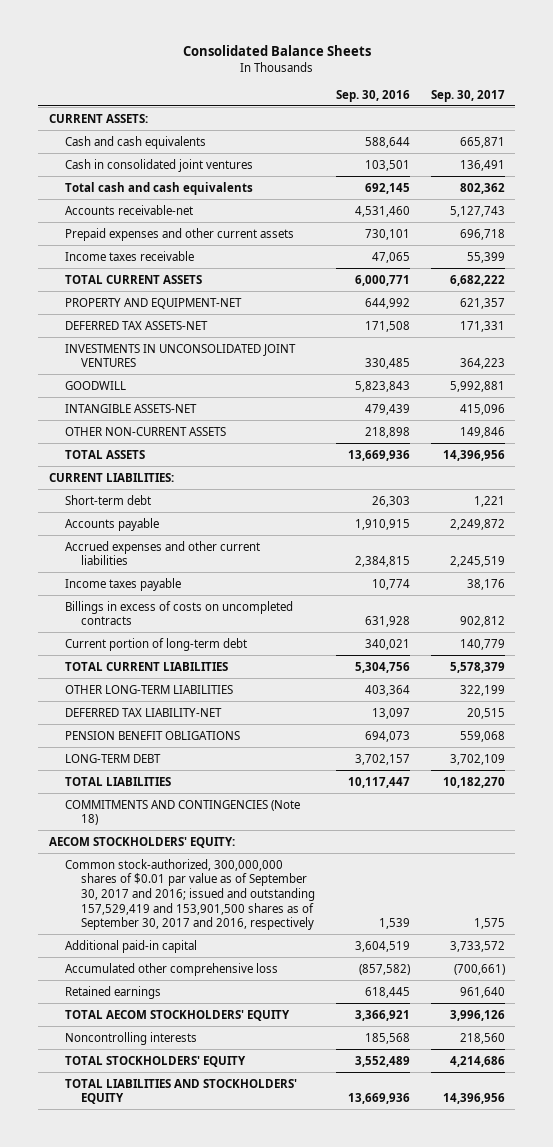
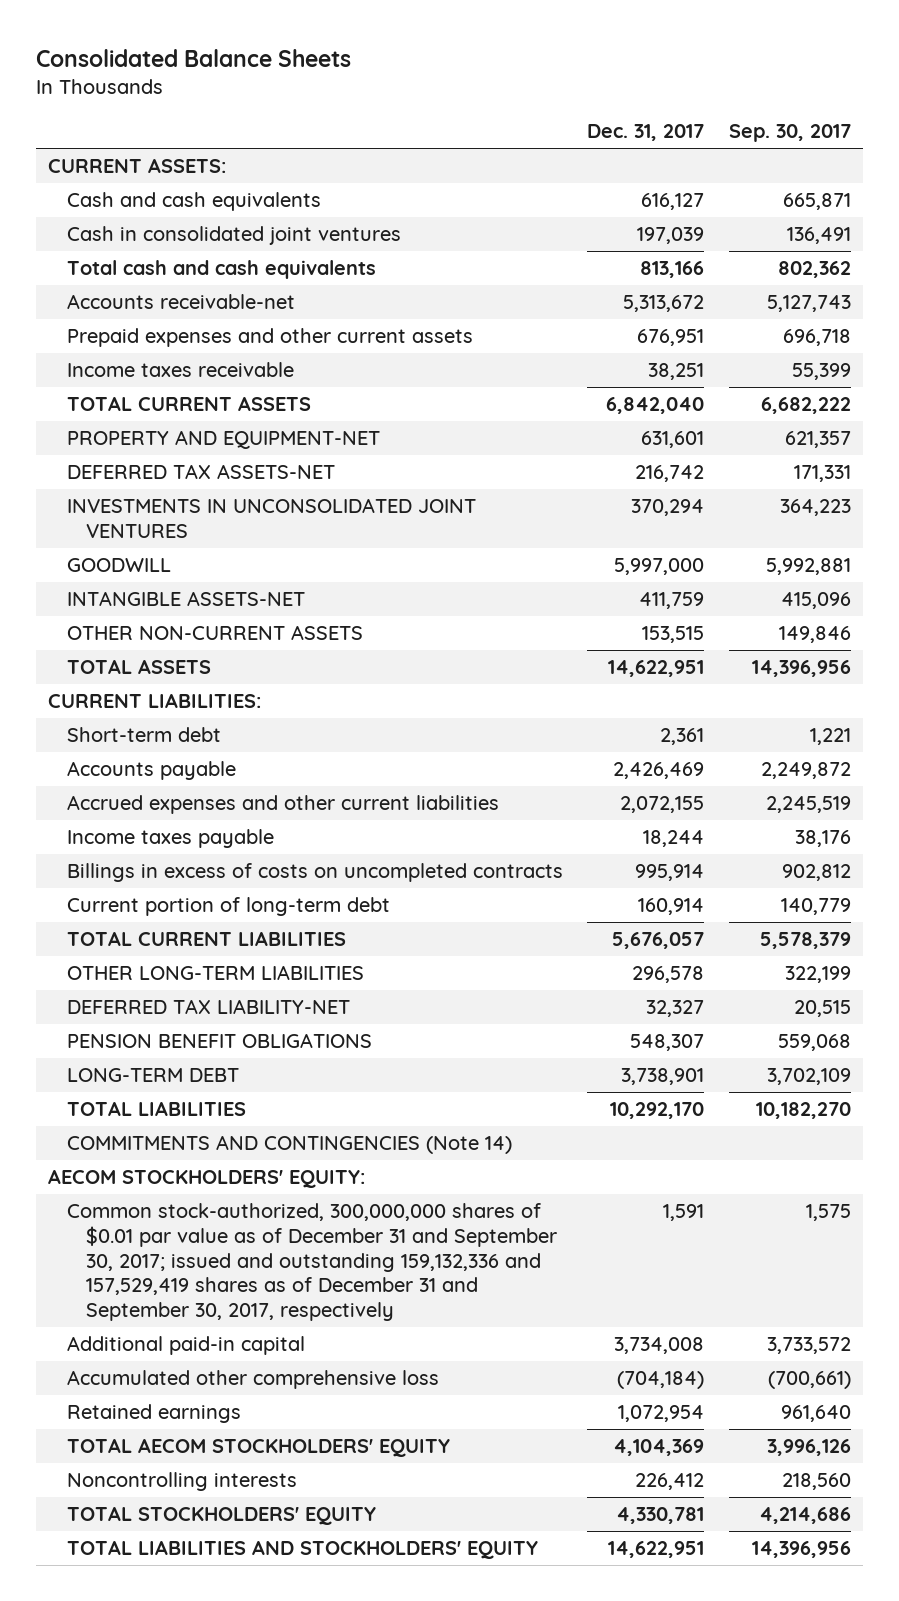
- | Sep. 30, 2016 | Sep. 30, 2017
+ | Dec. 31, 2017 | Sep. 30, 2017
- COMMITMENTS AND CONTINGENCIES (Note 18)
+ COMMITMENTS AND CONTINGENCIES (Note 14)
- Common stock-authorized, 300,000,000 shares of $0.01 par value as of September 30, 2017 and 2016; issued and outstanding 157,529,419 and 153,901,500 shares as of September 30, 2017 and 2016, respectively | 1,539 | 1,575
+ Common stock-authorized, 300,000,000 shares of $0.01 par value as of December 31 and September 30, 2017; issued and outstanding 159,132,336 and 157,529,419 shares as of December 31 and September 30, 2017, respectively | 1,591 | 1,575

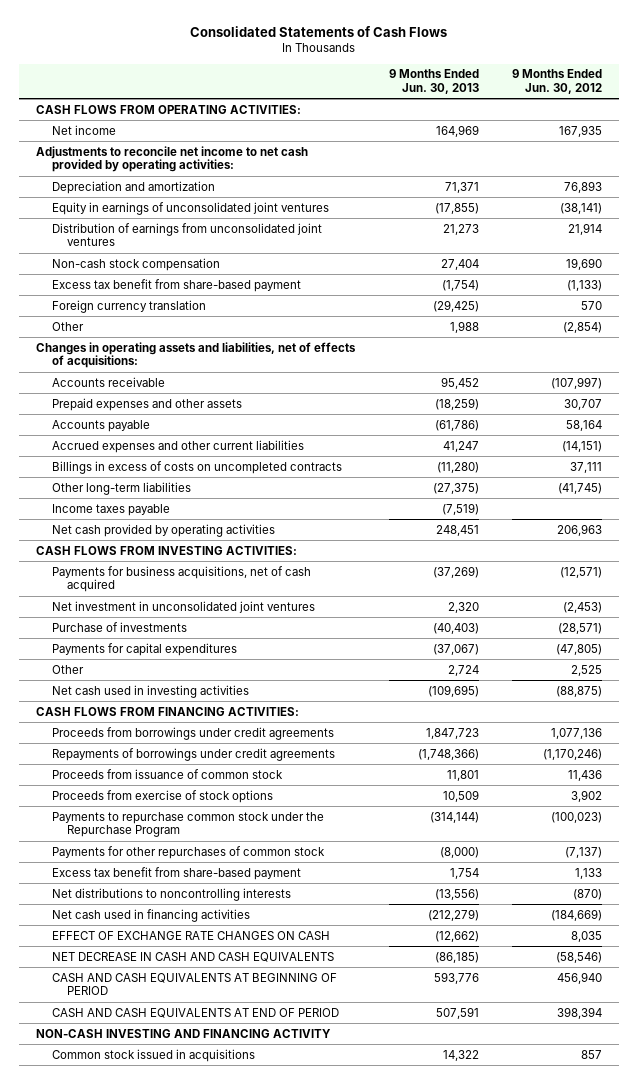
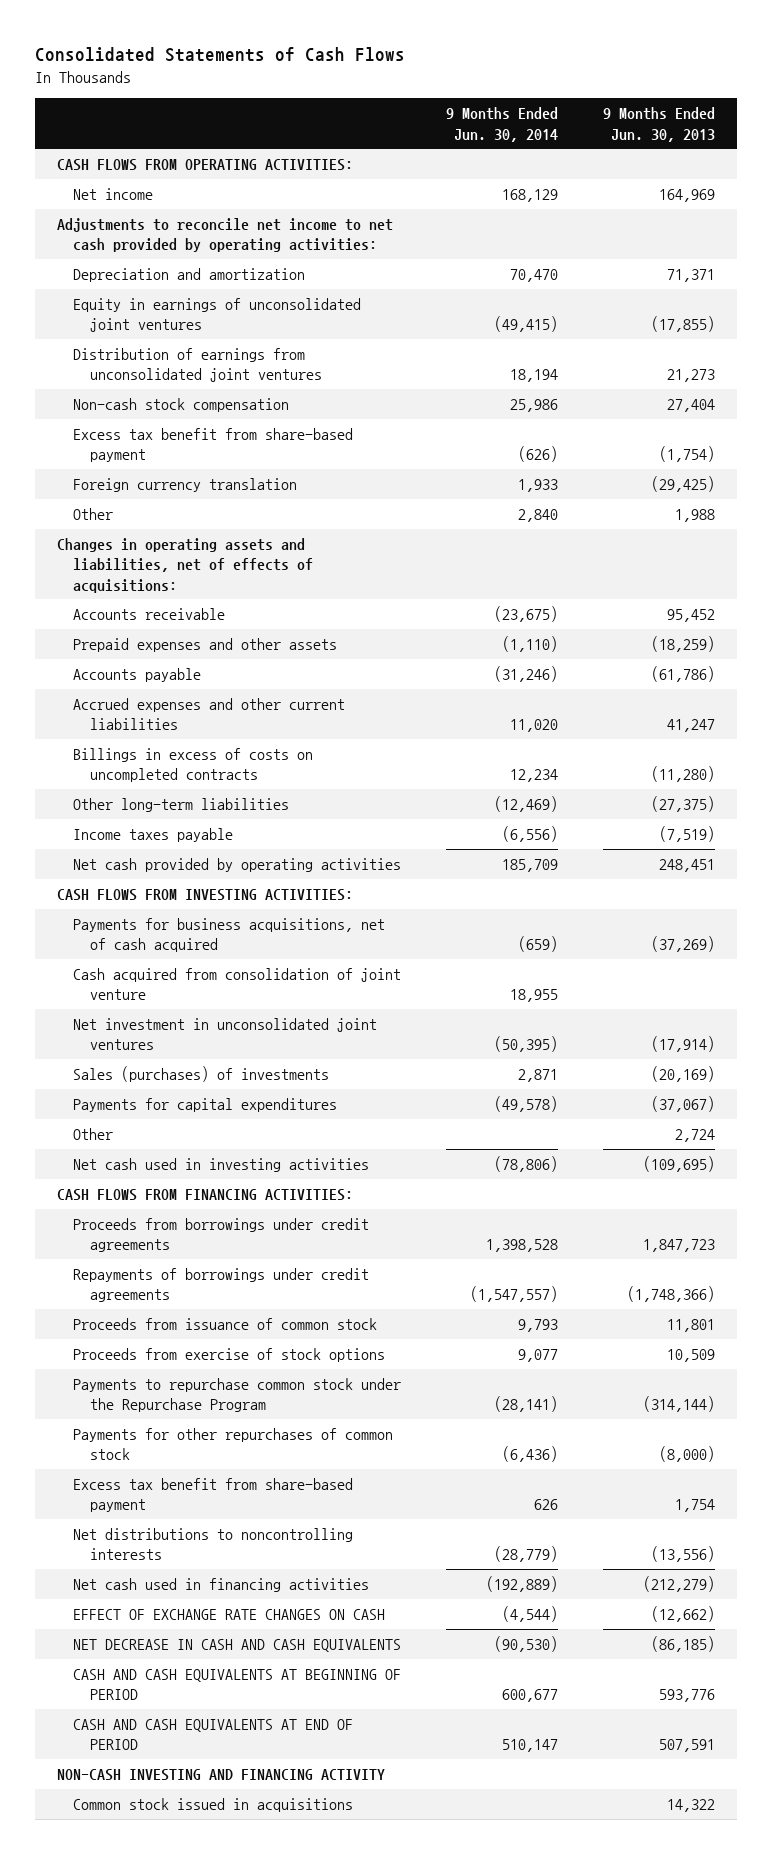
- | 9 Months Ended Jun. 30, 2013 | 9 Months Ended Jun. 30, 2012
+ | 9 Months Ended Jun. 30, 2014 | 9 Months Ended Jun. 30, 2013
- Net investment in unconsolidated joint ventures | 2,320 | (2,453)
- Purchase of investments | (40,403) | (28,571)
+ Cash acquired from consolidation of joint venture | 18,955 |
+ Net investment in unconsolidated joint ventures | (50,395) | (17,914)
+ Sales (purchases) of investments | 2,871 | (20,169)

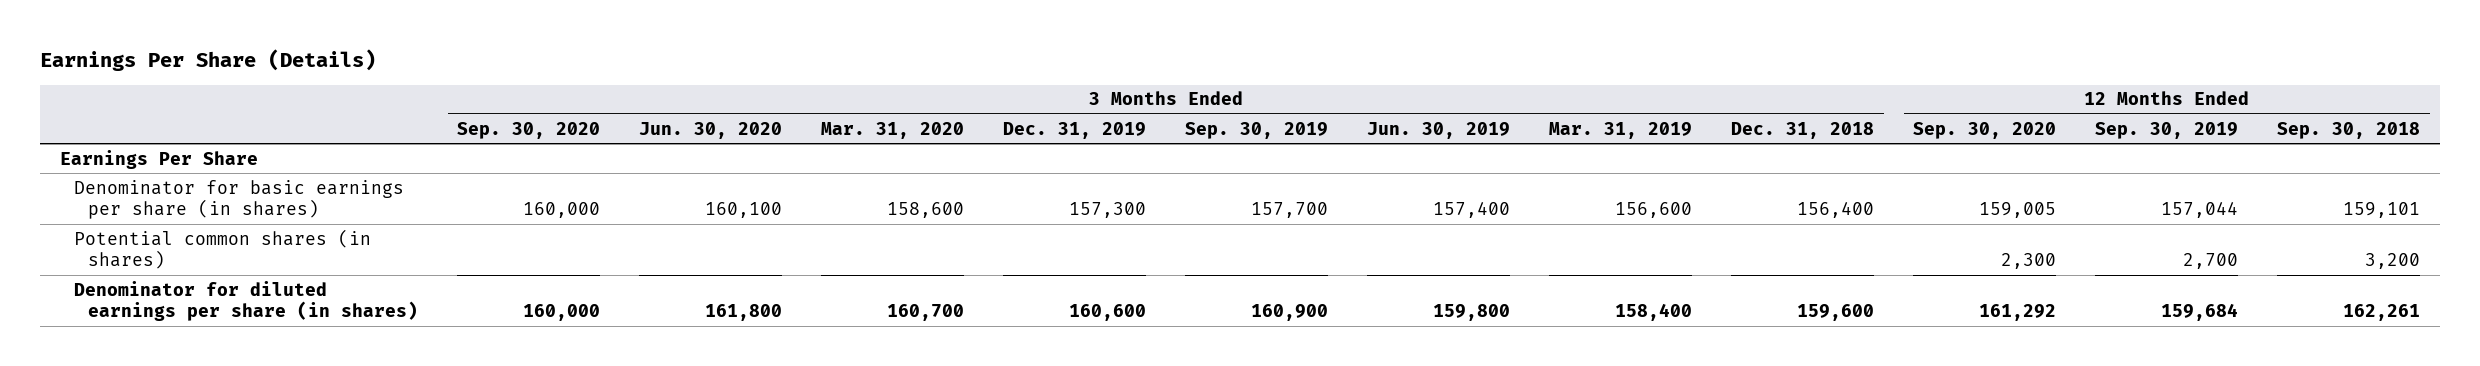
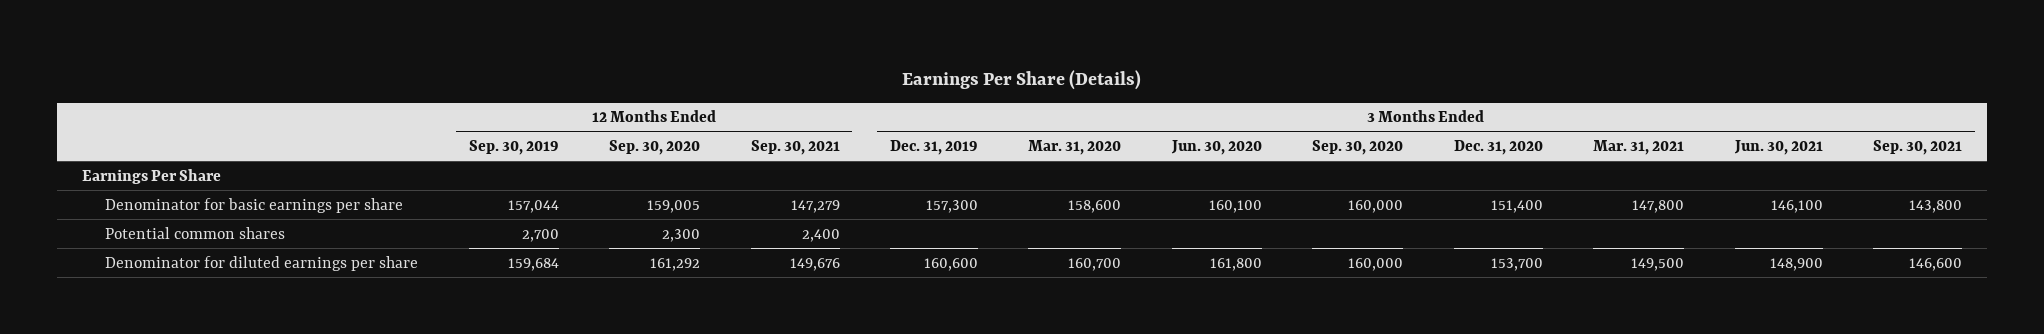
- | 3 Months Ended Sep. 30, 2020 | 3 Months Ended Jun. 30, 2020 | 3 Months Ended Mar. 31, 2020 | 3 Months Ended Dec. 31, 2019 | 3 Months Ended Sep. 30, 2019 | 3 Months Ended Jun. 30, 2019 | 3 Months Ended Mar. 31, 2019 | 3 Months Ended Dec. 31, 2018 | 12 Months Ended Sep. 30, 2020 | 12 Months Ended Sep. 30, 2019 | 12 Months Ended Sep. 30, 2018
+ | 12 Months Ended Sep. 30, 2019 | 12 Months Ended Sep. 30, 2020 | 12 Months Ended Sep. 30, 2021 | 3 Months Ended Dec. 31, 2019 | 3 Months Ended Mar. 31, 2020 | 3 Months Ended Jun. 30, 2020 | 3 Months Ended Sep. 30, 2020 | 3 Months Ended Dec. 31, 2020 | 3 Months Ended Mar. 31, 2021 | 3 Months Ended Jun. 30, 2021 | 3 Months Ended Sep. 30, 2021
- Denominator for basic earnings per share (in shares) | 160,000 | 160,100 | 158,600 | 157,300 | 157,700 | 157,400 | 156,600 | 156,400 | 159,005 | 157,044 | 159,101
- Potential common shares (in shares) | | | | | | | | | 2,300 | 2,700 | 3,200
- Denominator for diluted earnings per share (in shares) | 160,000 | 161,800 | 160,700 | 160,600 | 160,900 | 159,800 | 158,400 | 159,600 | 161,292 | 159,684 | 162,261
+ Denominator for basic earnings per share | 157,044 | 159,005 | 147,279 | 157,300 | 158,600 | 160,100 | 160,000 | 151,400 | 147,800 | 146,100 | 143,800
+ Potential common shares | 2,700 | 2,300 | 2,400 | | | | | | | |
+ Denominator for diluted earnings per share | 159,684 | 161,292 | 149,676 | 160,600 | 160,700 | 161,800 | 160,000 | 153,700 | 149,500 | 148,900 | 146,600

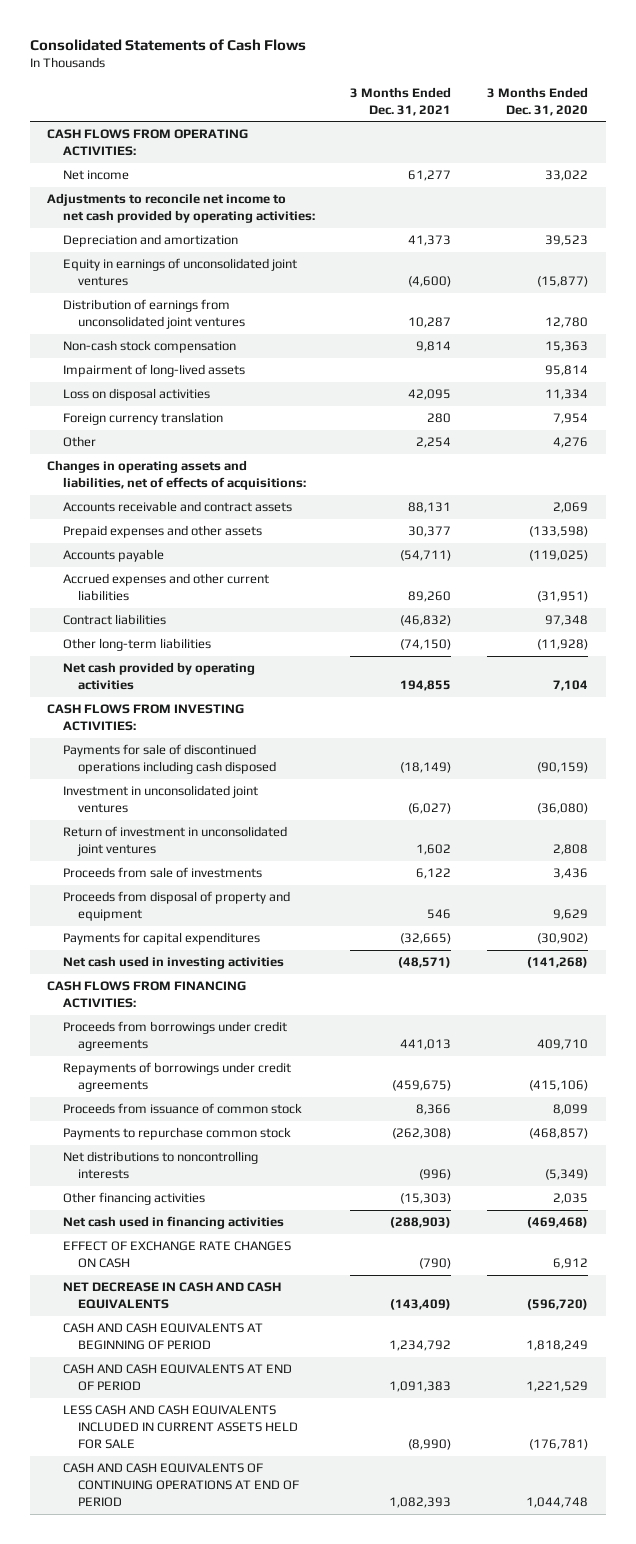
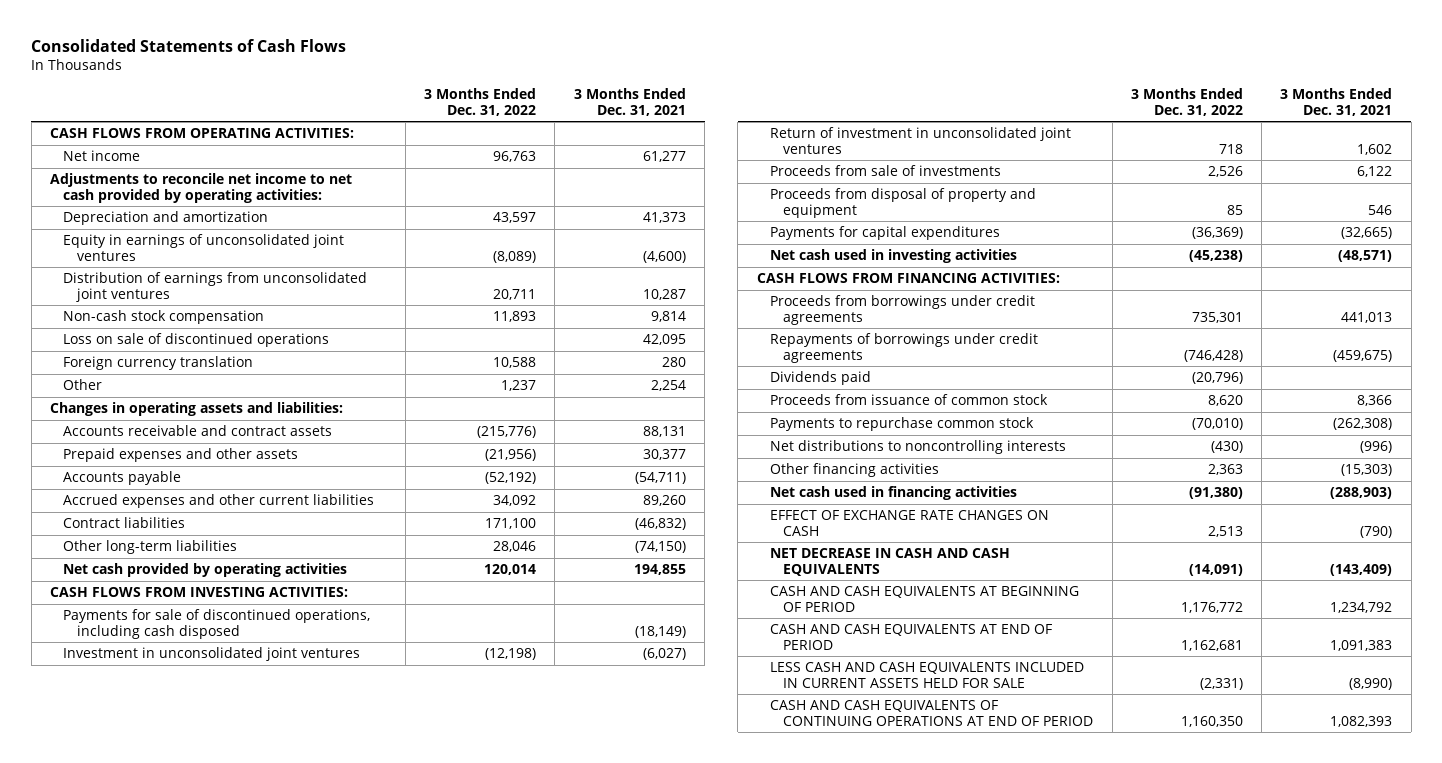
- | 3 Months Ended Dec. 31, 2021 | 3 Months Ended Dec. 31, 2020
+ | 3 Months Ended Dec. 31, 2022 | 3 Months Ended Dec. 31, 2021
- Impairment of long-lived assets | | 95,814
- Loss on disposal activities | 42,095 | 11,334
+ Loss on sale of discontinued operations | | 42,095
- Changes in operating assets and liabilities, net of effects of acquisitions:
+ Changes in operating assets and liabilities:
- Payments for sale of discontinued operations including cash disposed | (18,149) | (90,159)
+ Payments for sale of discontinued operations, including cash disposed | | (18,149)
+ Dividends paid | (20,796) |

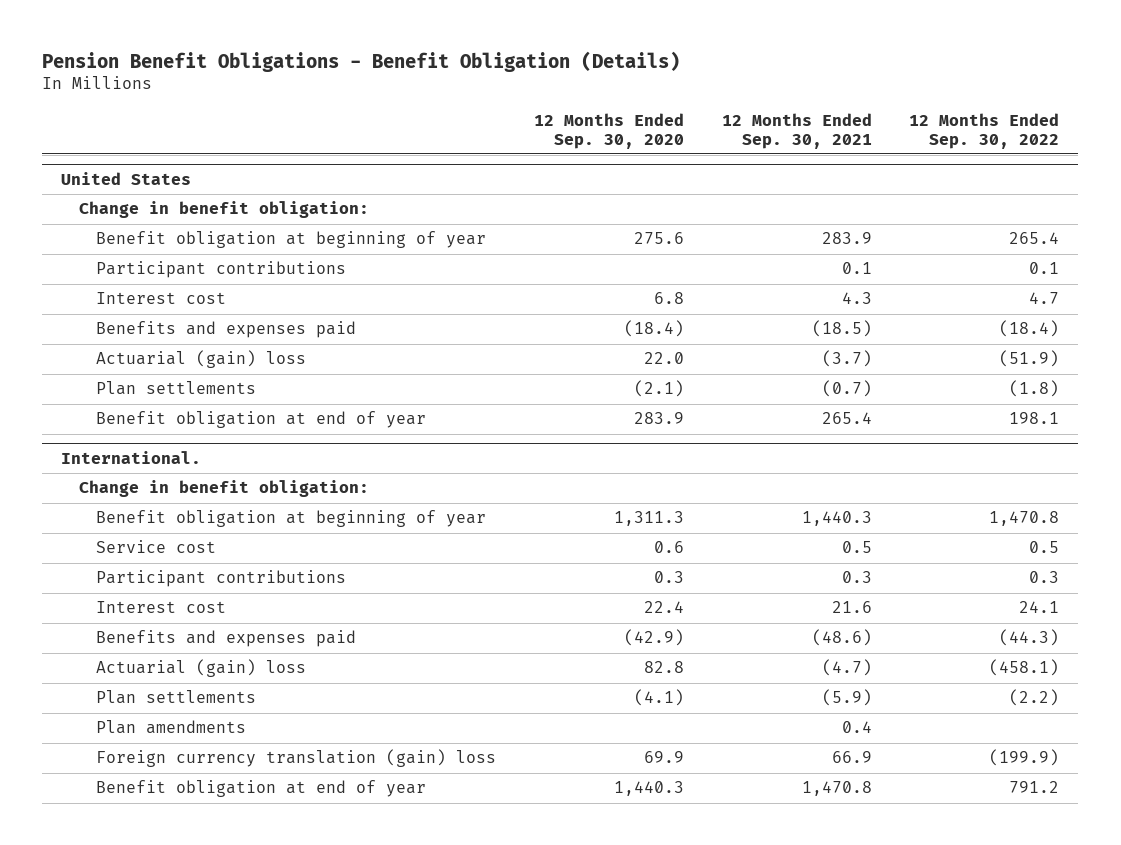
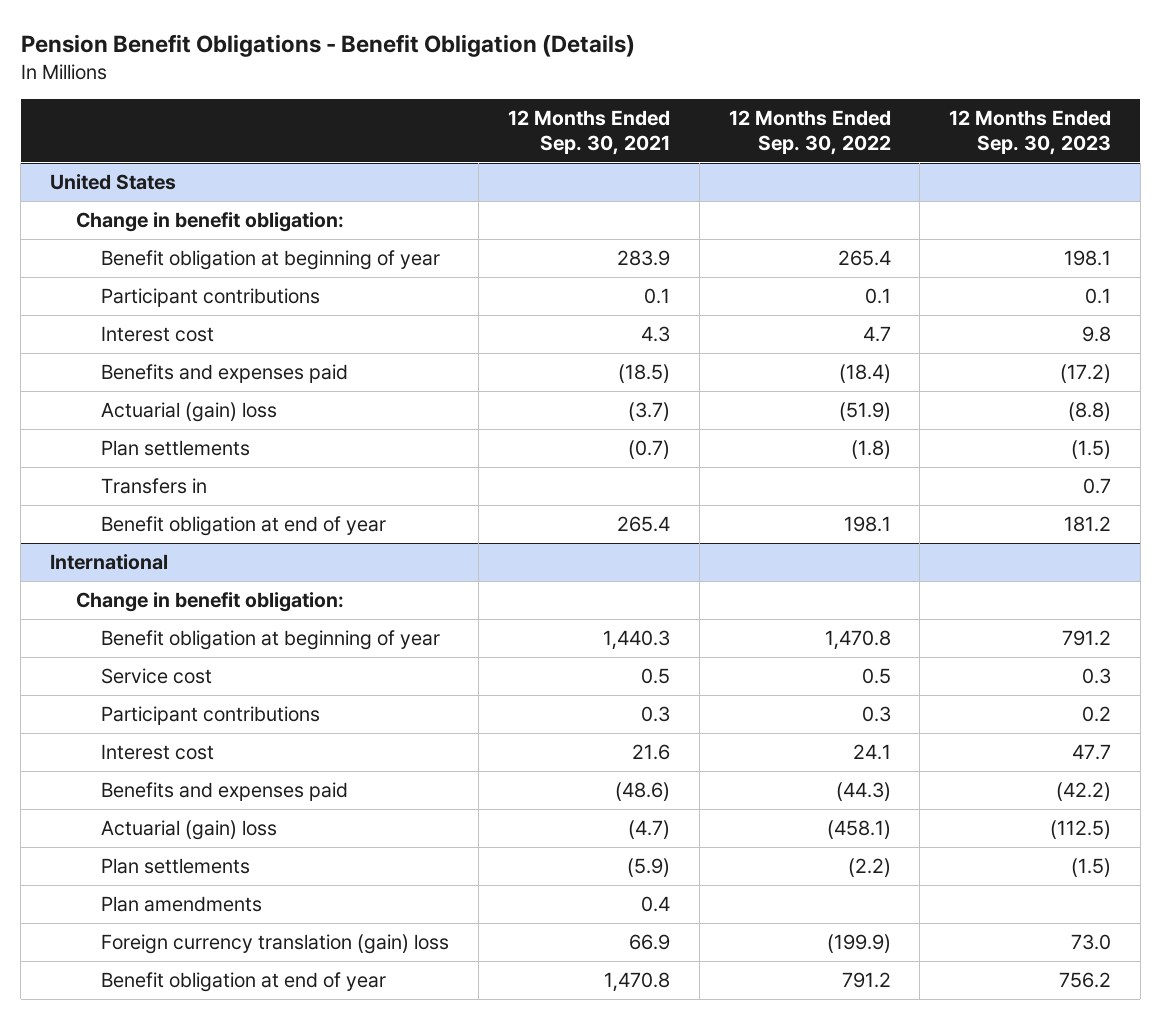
- | 12 Months Ended Sep. 30, 2020 | 12 Months Ended Sep. 30, 2021 | 12 Months Ended Sep. 30, 2022
+ | 12 Months Ended Sep. 30, 2021 | 12 Months Ended Sep. 30, 2022 | 12 Months Ended Sep. 30, 2023
@ United States
+ Transfers in | | | 0.7
- International.
+ International

